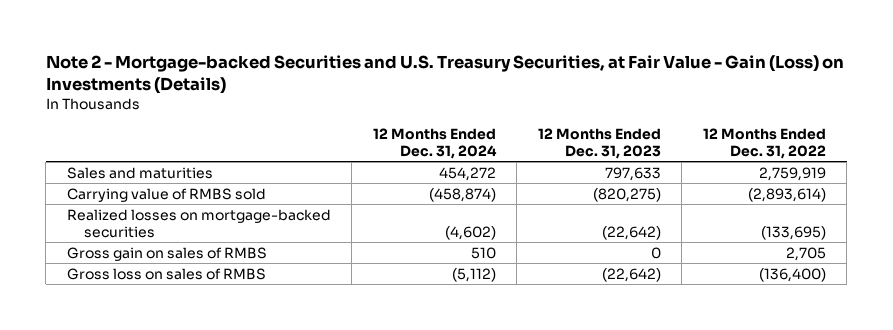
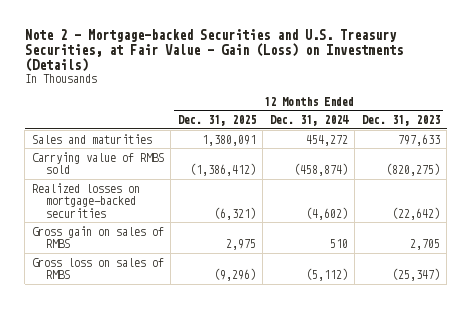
- | 12 Months Ended Dec. 31, 2024 | 12 Months Ended Dec. 31, 2023 | 12 Months Ended Dec. 31, 2022
+ | 12 Months Ended Dec. 31, 2025 | 12 Months Ended Dec. 31, 2024 | 12 Months Ended Dec. 31, 2023
- Gross gain on sales of RMBS | 510 | 0 | 2,705
- Gross loss on sales of RMBS | (5,112) | (22,642) | (136,400)
+ Gross gain on sales of RMBS | 2,975 | 510 | 2,705
+ Gross loss on sales of RMBS | (9,296) | (5,112) | (25,347)

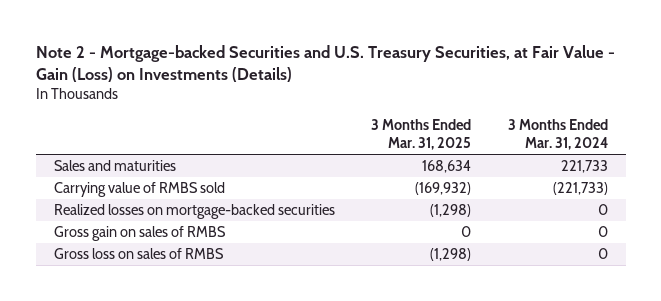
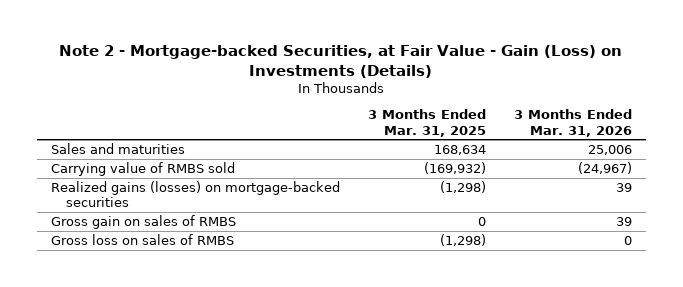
- Note 2 - Mortgage-backed Securities and U.S. Treasury Securities, at Fair Value - Gain (Loss) on Investments (Details)
+ Note 2 - Mortgage-backed Securities, at Fair Value - Gain (Loss) on Investments (Details)
- | 3 Months Ended Mar. 31, 2025 | 3 Months Ended Mar. 31, 2024
+ | 3 Months Ended Mar. 31, 2025 | 3 Months Ended Mar. 31, 2026
- Realized losses on mortgage-backed securities | (1,298) | 0
+ Realized gains (losses) on mortgage-backed securities | (1,298) | 39

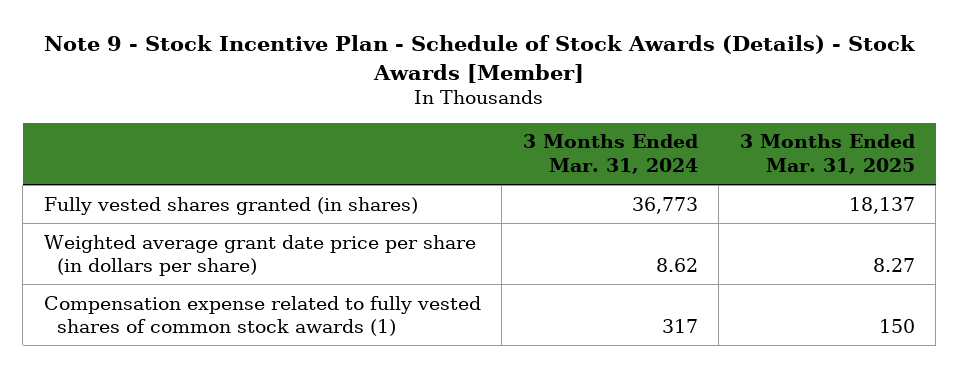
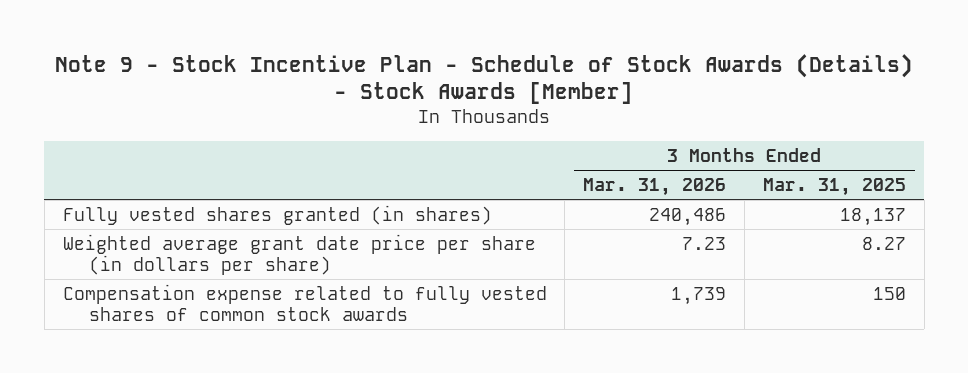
- | 3 Months Ended Mar. 31, 2024 | 3 Months Ended Mar. 31, 2025
+ | 3 Months Ended Mar. 31, 2026 | 3 Months Ended Mar. 31, 2025
- Compensation expense related to fully vested shares of common stock awards (1) | 317 | 150
+ Compensation expense related to fully vested shares of common stock awards | 1,739 | 150

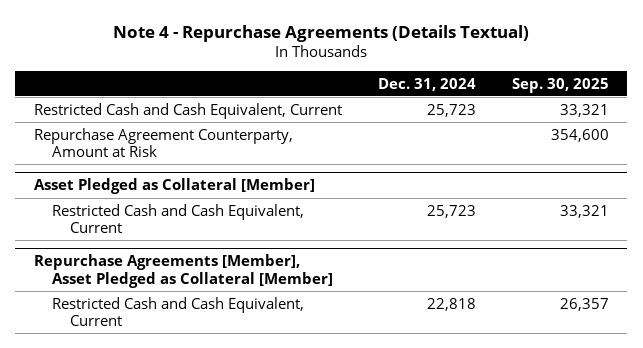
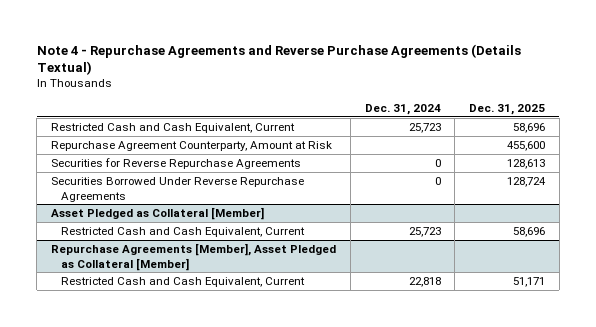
- Note 4 - Repurchase Agreements (Details Textual)
+ Note 4 - Repurchase Agreements and Reverse Purchase Agreements (Details Textual)
- | Dec. 31, 2024 | Sep. 30, 2025
+ | Dec. 31, 2024 | Dec. 31, 2025
+ Securities for Reverse Repurchase Agreements | 0 | 128,613
+ Securities Borrowed Under Reverse Repurchase Agreements | 0 | 128,724

